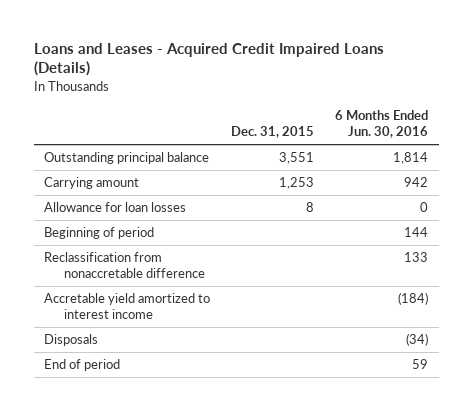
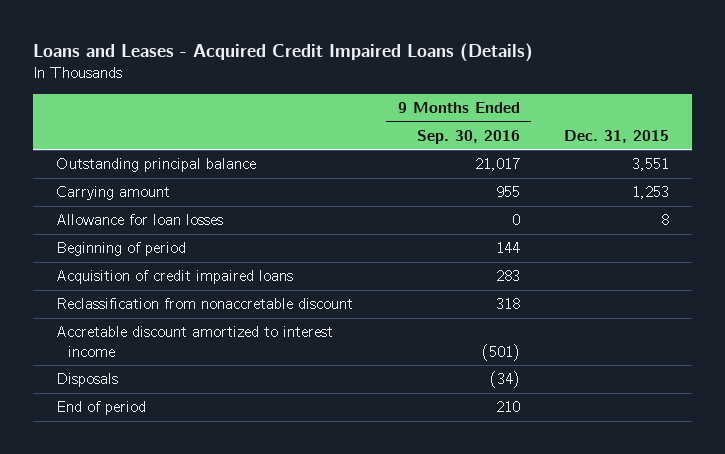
- | Dec. 31, 2015 | 6 Months Ended Jun. 30, 2016
+ | 9 Months Ended Sep. 30, 2016 | Dec. 31, 2015
- Reclassification from nonaccretable difference | | 133
- Accretable yield amortized to interest income | | (184)
+ Acquisition of credit impaired loans | 283 |
+ Reclassification from nonaccretable discount | 318 |
+ Accretable discount amortized to interest income | (501) |

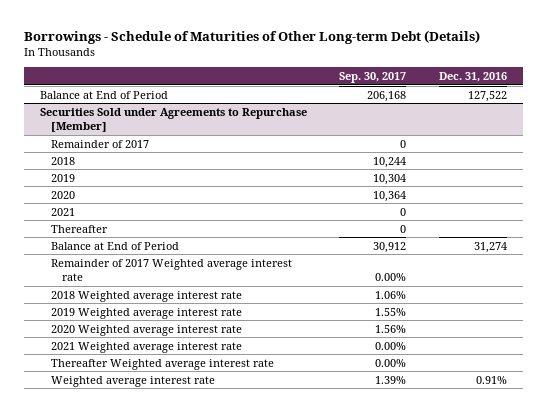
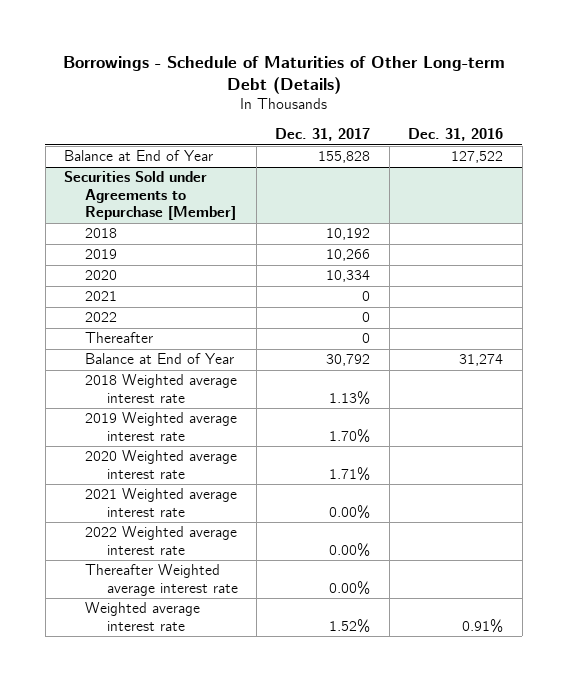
- | Sep. 30, 2017 | Dec. 31, 2016
+ | Dec. 31, 2017 | Dec. 31, 2016
- Balance at End of Period | 206,168 | 127,522
+ Balance at End of Year | 155,828 | 127,522
@ Securities Sold under Agreements to Repurchase [Member]
- Remainder of 2017 | 0 |
+ 2022 | 0 |
- Balance at End of Period | 30,912 | 31,274
- Remainder of 2017 Weighted average interest rate | 0.00% |
+ Balance at End of Year | 30,792 | 31,274
+ 2022 Weighted average interest rate | 0.00% |

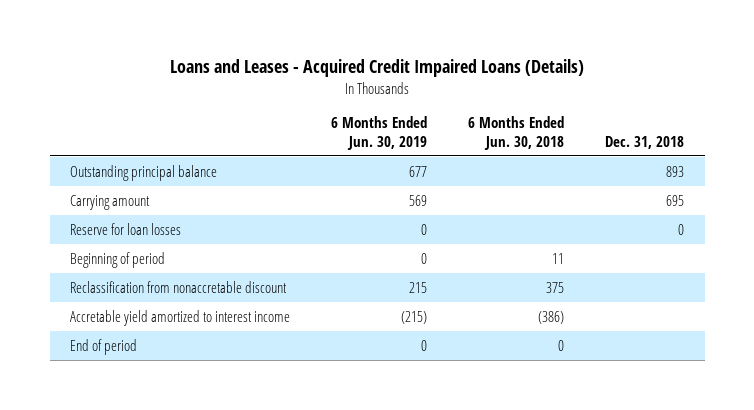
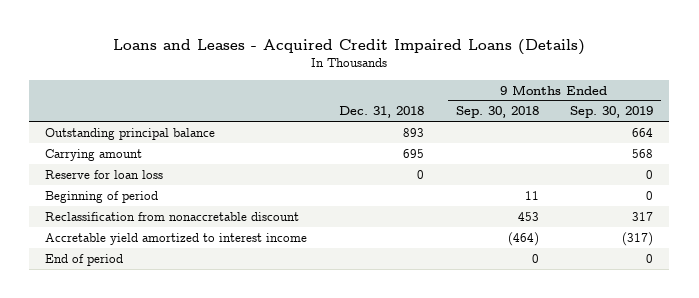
- | 6 Months Ended Jun. 30, 2019 | 6 Months Ended Jun. 30, 2018 | Dec. 31, 2018
+ | Dec. 31, 2018 | 9 Months Ended Sep. 30, 2018 | 9 Months Ended Sep. 30, 2019
- Reserve for loan losses | 0 | | 0
+ Reserve for loan loss | 0 | | 0

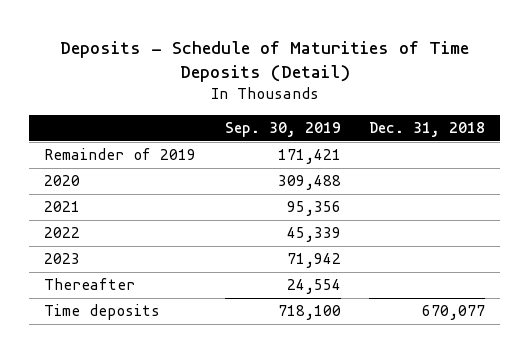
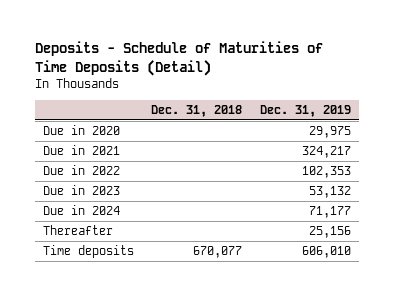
- | Sep. 30, 2019 | Dec. 31, 2018
+ | Dec. 31, 2018 | Dec. 31, 2019
- Remainder of 2019 | 171,421 |
- 2020 | 309,488 |
- 2021 | 95,356 |
- 2022 | 45,339 |
- 2023 | 71,942 |
+ Due in 2020 | | 29,975
+ Due in 2021 | | 324,217
+ Due in 2022 | | 102,353
+ Due in 2023 | | 53,132
+ Due in 2024 | | 71,177

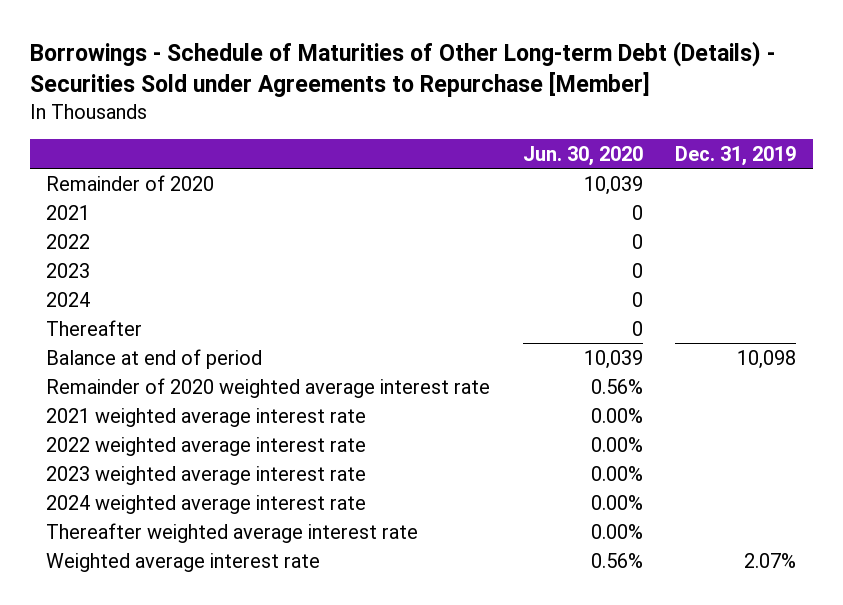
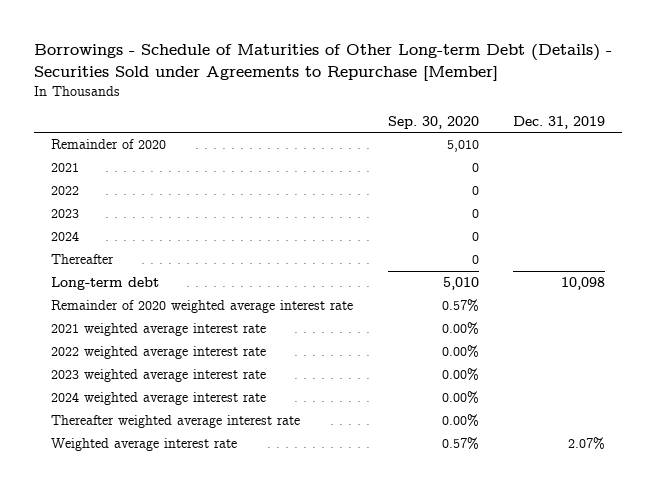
- | Jun. 30, 2020 | Dec. 31, 2019
+ | Sep. 30, 2020 | Dec. 31, 2019
- Balance at end of period | 10,039 | 10,098
+ Long-term debt | 5,010 | 10,098

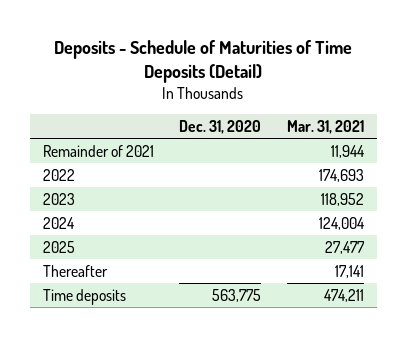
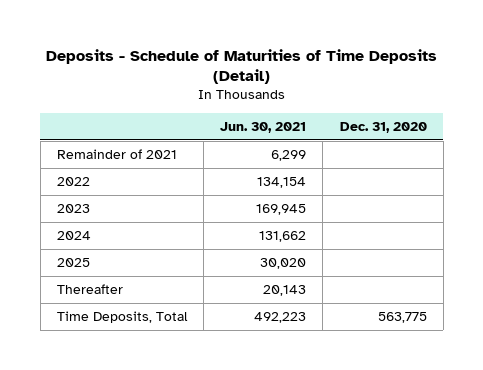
- | Dec. 31, 2020 | Mar. 31, 2021
+ | Jun. 30, 2021 | Dec. 31, 2020
- Time deposits | 563,775 | 474,211
+ Time Deposits, Total | 492,223 | 563,775

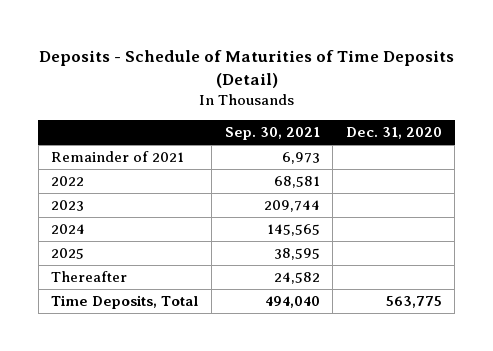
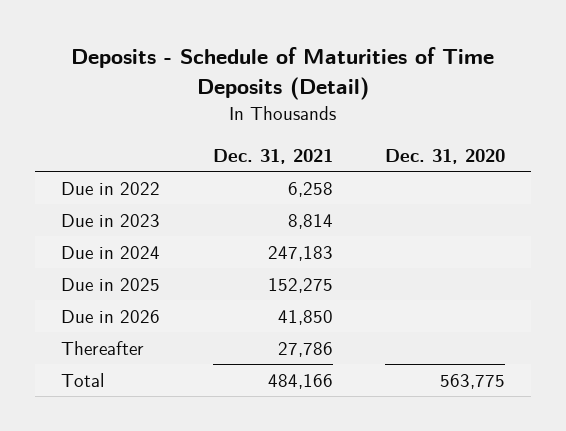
- | Sep. 30, 2021 | Dec. 31, 2020
+ | Dec. 31, 2021 | Dec. 31, 2020
- Remainder of 2021 | 6,973 |
- 2022 | 68,581 |
- 2023 | 209,744 |
- 2024 | 145,565 |
- 2025 | 38,595 |
+ Due in 2022 | 6,258 |
+ Due in 2023 | 8,814 |
+ Due in 2024 | 247,183 |
+ Due in 2025 | 152,275 |
+ Due in 2026 | 41,850 |
- Time Deposits, Total | 494,040 | 563,775
+ Total | 484,166 | 563,775

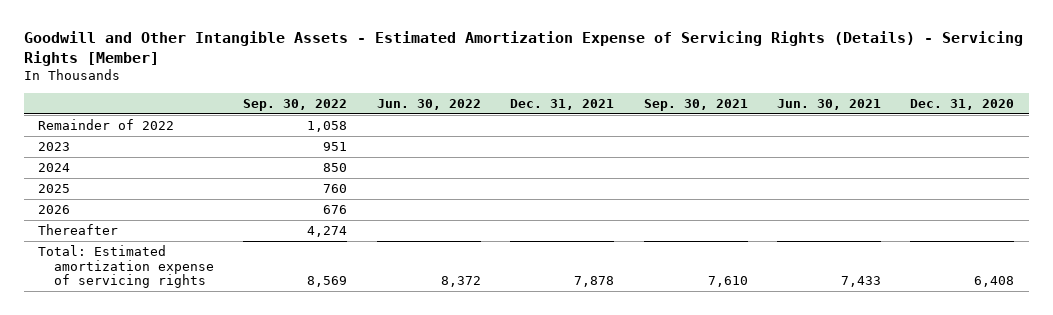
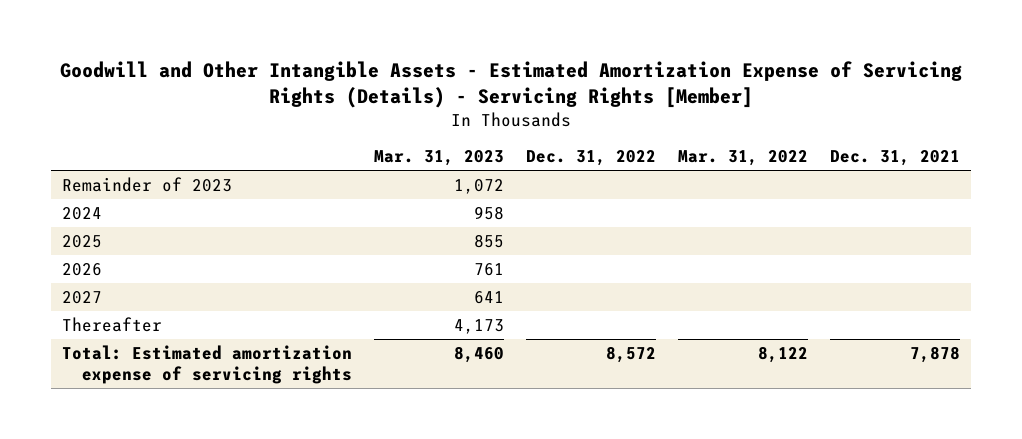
- | Sep. 30, 2022 | Jun. 30, 2022 | Dec. 31, 2021 | Sep. 30, 2021 | Jun. 30, 2021 | Dec. 31, 2020
+ | Mar. 31, 2023 | Dec. 31, 2022 | Mar. 31, 2022 | Dec. 31, 2021
- Remainder of 2022 | 1,058 | | | | |
- 2023 | 951 | | | | |
+ Remainder of 2023 | 1,072 | | |
+ 2027 | 641 | | |

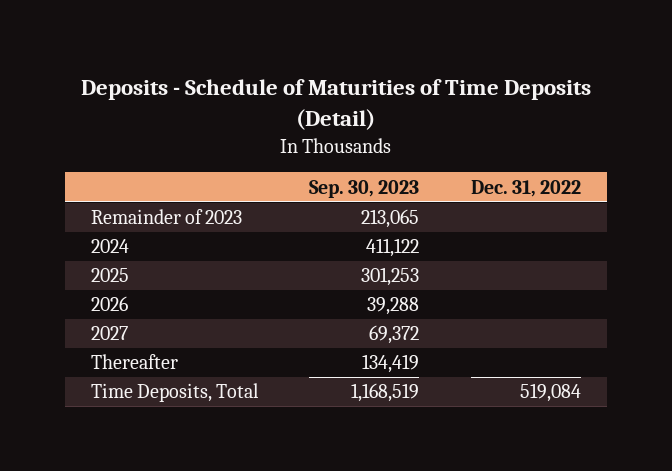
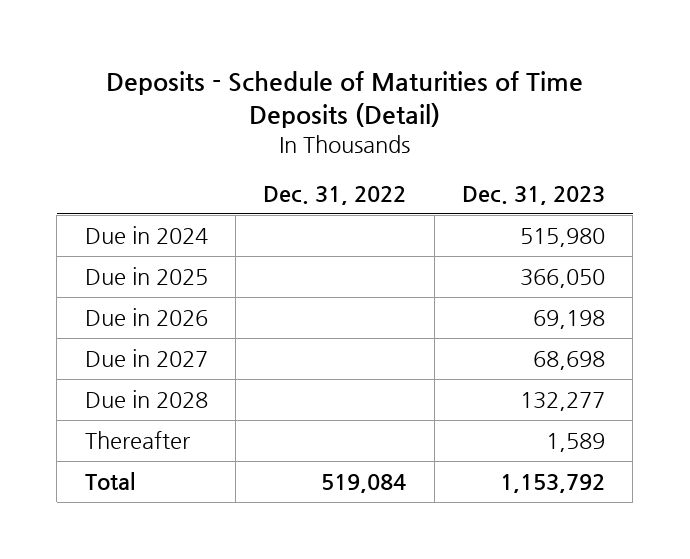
- | Sep. 30, 2023 | Dec. 31, 2022
+ | Dec. 31, 2022 | Dec. 31, 2023
- Remainder of 2023 | 213,065 |
- 2024 | 411,122 |
- 2025 | 301,253 |
- 2026 | 39,288 |
- 2027 | 69,372 |
+ Due in 2024 | | 515,980
+ Due in 2025 | | 366,050
+ Due in 2026 | | 69,198
+ Due in 2027 | | 68,698
+ Due in 2028 | | 132,277
- Time Deposits, Total | 1,168,519 | 519,084
+ Total | 519,084 | 1,153,792

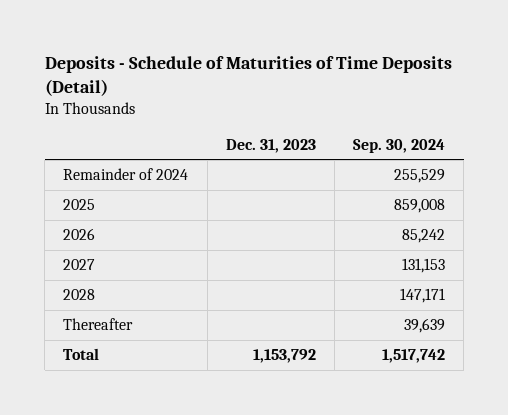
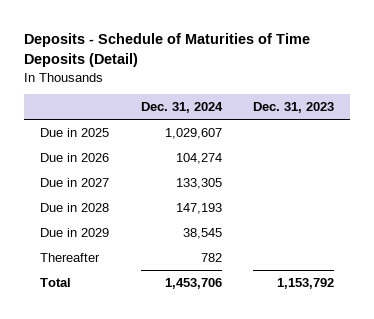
- | Dec. 31, 2023 | Sep. 30, 2024
+ | Dec. 31, 2024 | Dec. 31, 2023
- Remainder of 2024 | | 255,529
- 2025 | | 859,008
- 2026 | | 85,242
- 2027 | | 131,153
- 2028 | | 147,171
+ Due in 2025 | 1,029,607 |
+ Due in 2026 | 104,274 |
+ Due in 2027 | 133,305 |
+ Due in 2028 | 147,193 |
+ Due in 2029 | 38,545 |

